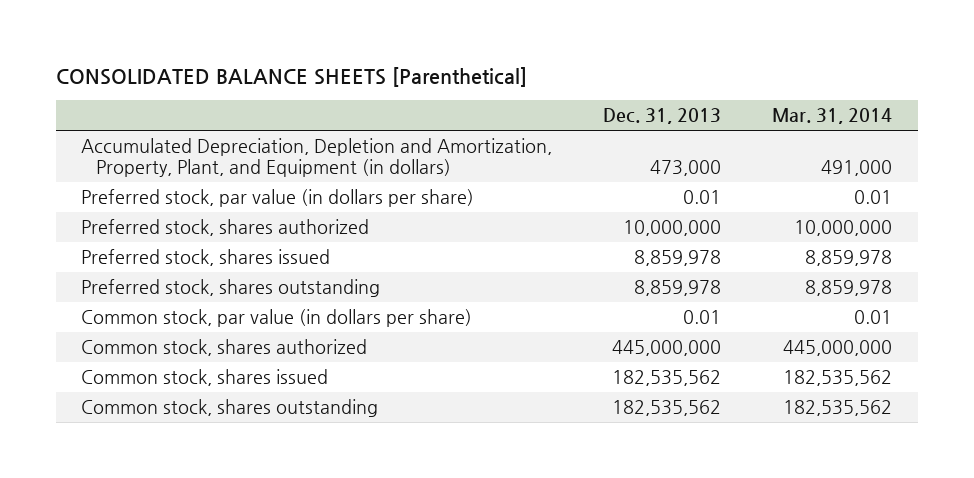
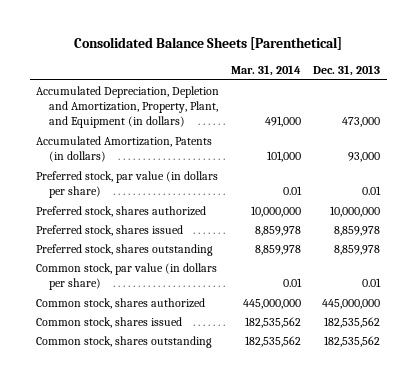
- CONSOLIDATED BALANCE SHEETS [Parenthetical]
+ Consolidated Balance Sheets [Parenthetical]
- | Dec. 31, 2013 | Mar. 31, 2014
+ | Mar. 31, 2014 | Dec. 31, 2013
+ Accumulated Amortization, Patents (in dollars) | 101,000 | 93,000

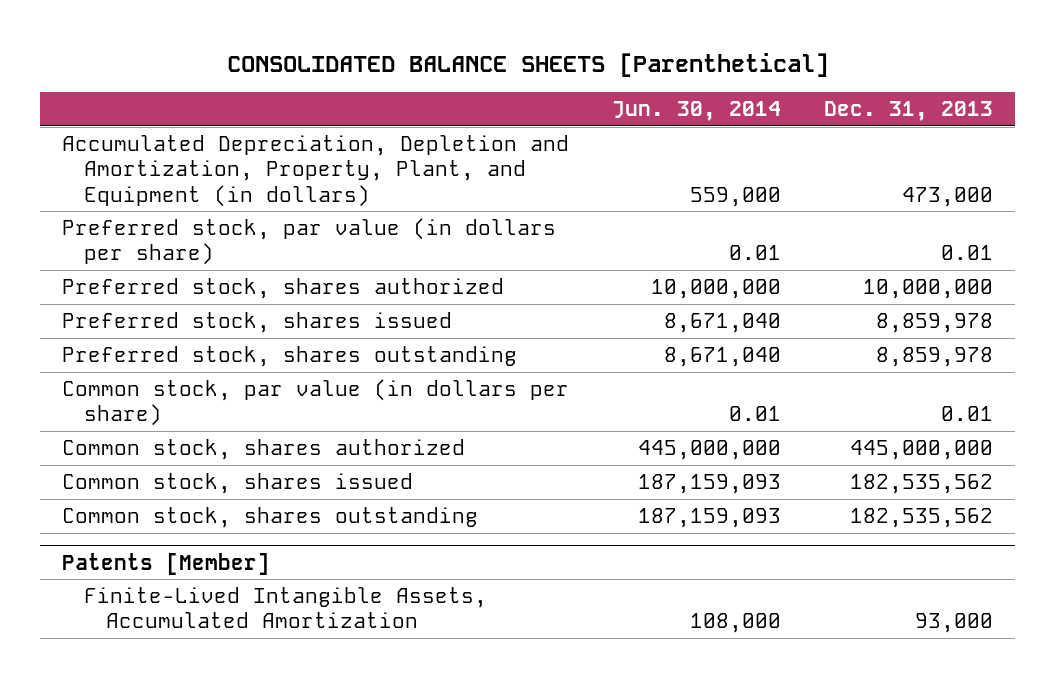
- Consolidated Balance Sheets [Parenthetical]
+ CONSOLIDATED BALANCE SHEETS [Parenthetical]
- | Mar. 31, 2014 | Dec. 31, 2013
+ | Jun. 30, 2014 | Dec. 31, 2013
- Accumulated Amortization, Patents (in dollars) | 101,000 | 93,000
+ Patents [Member]
+ Finite-Lived Intangible Assets, Accumulated Amortization | 108,000 | 93,000

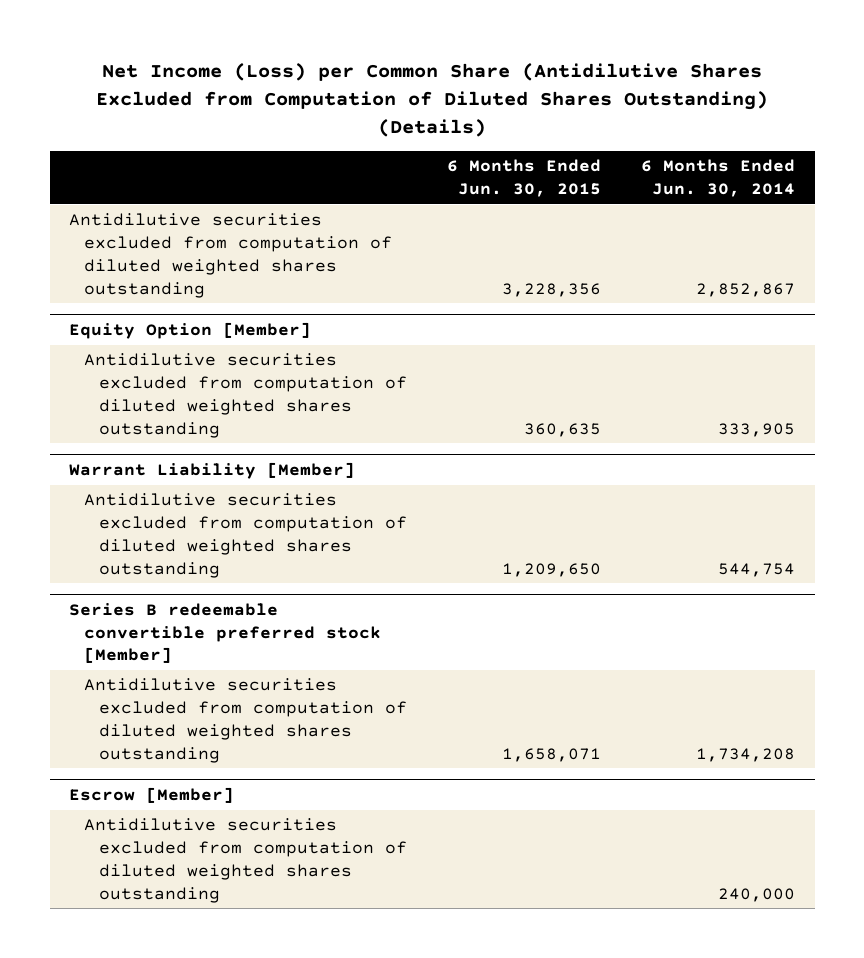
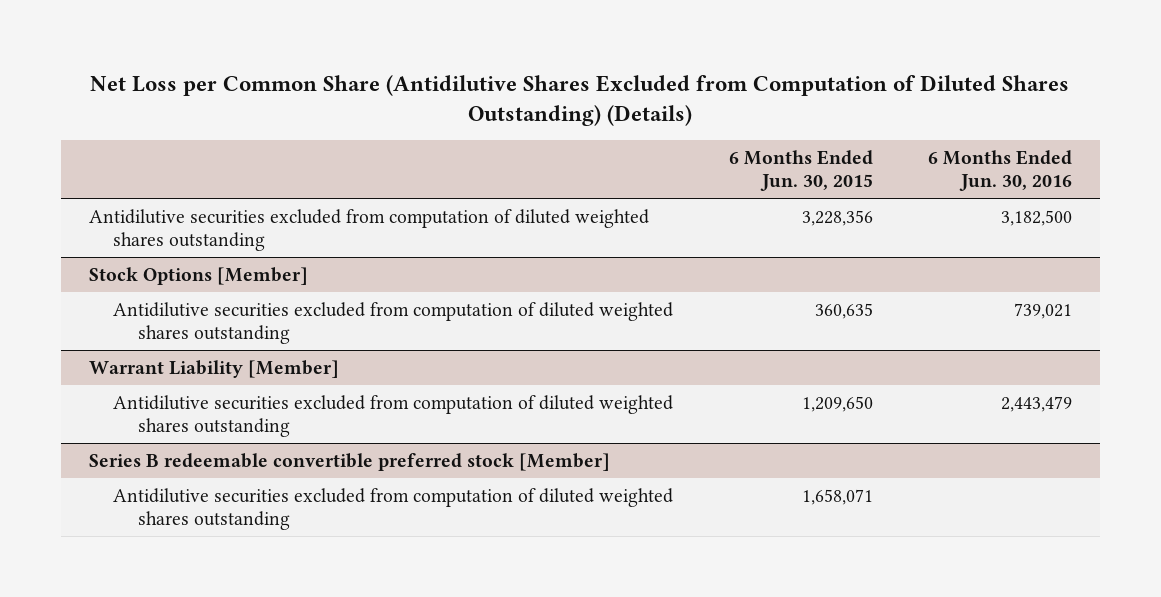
- Net Income (Loss) per Common Share (Antidilutive Shares Excluded from Computation of Diluted Shares Outstanding) (Details)
+ Net Loss per Common Share (Antidilutive Shares Excluded from Computation of Diluted Shares Outstanding) (Details)
- | 6 Months Ended Jun. 30, 2015 | 6 Months Ended Jun. 30, 2014
+ | 6 Months Ended Jun. 30, 2015 | 6 Months Ended Jun. 30, 2016
- Equity Option [Member]
+ Stock Options [Member]
- Escrow [Member]
- Antidilutive securities excluded from computation of diluted weighted shares outstanding | | 240,000

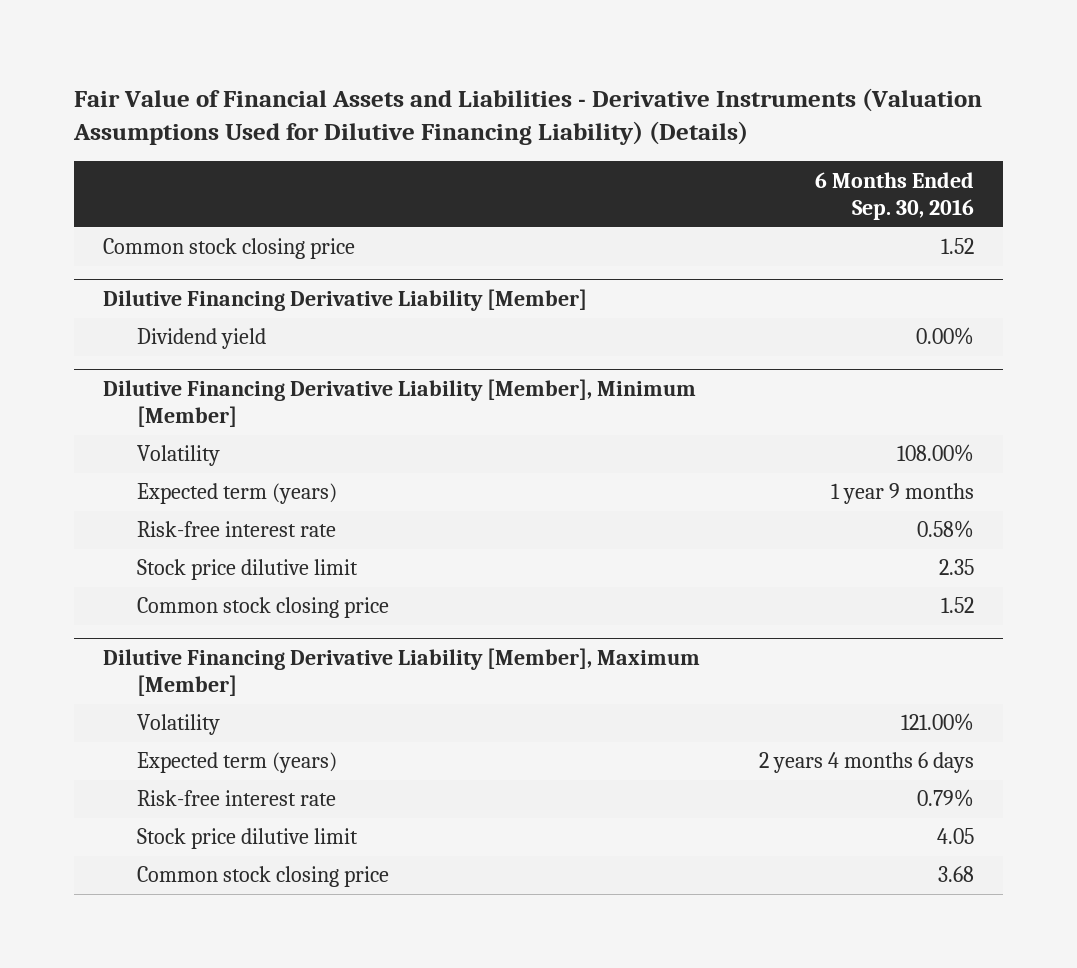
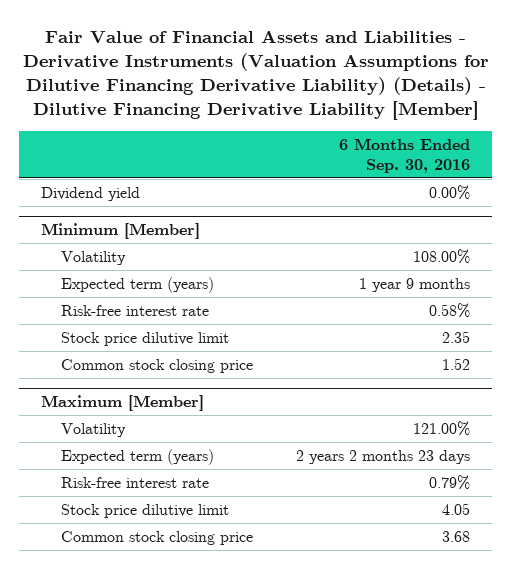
- Fair Value of Financial Assets and Liabilities - Derivative Instruments (Valuation Assumptions Used for Dilutive Financing Liability) (Details)
+ Fair Value of Financial Assets and Liabilities - Derivative Instruments (Valuation Assumptions for Dilutive Financing Derivative Liability) (Details) - Dilutive Financing Derivative Liability [Member]
- Common stock closing price | 1.52
- Dilutive Financing Derivative Liability [Member]
- Dilutive Financing Derivative Liability [Member], Minimum [Member]
+ Minimum [Member]
- Dilutive Financing Derivative Liability [Member], Maximum [Member]
+ Maximum [Member]
- Expected term (years) | 2 years 4 months 6 days
+ Expected term (years) | 2 years 2 months 23 days

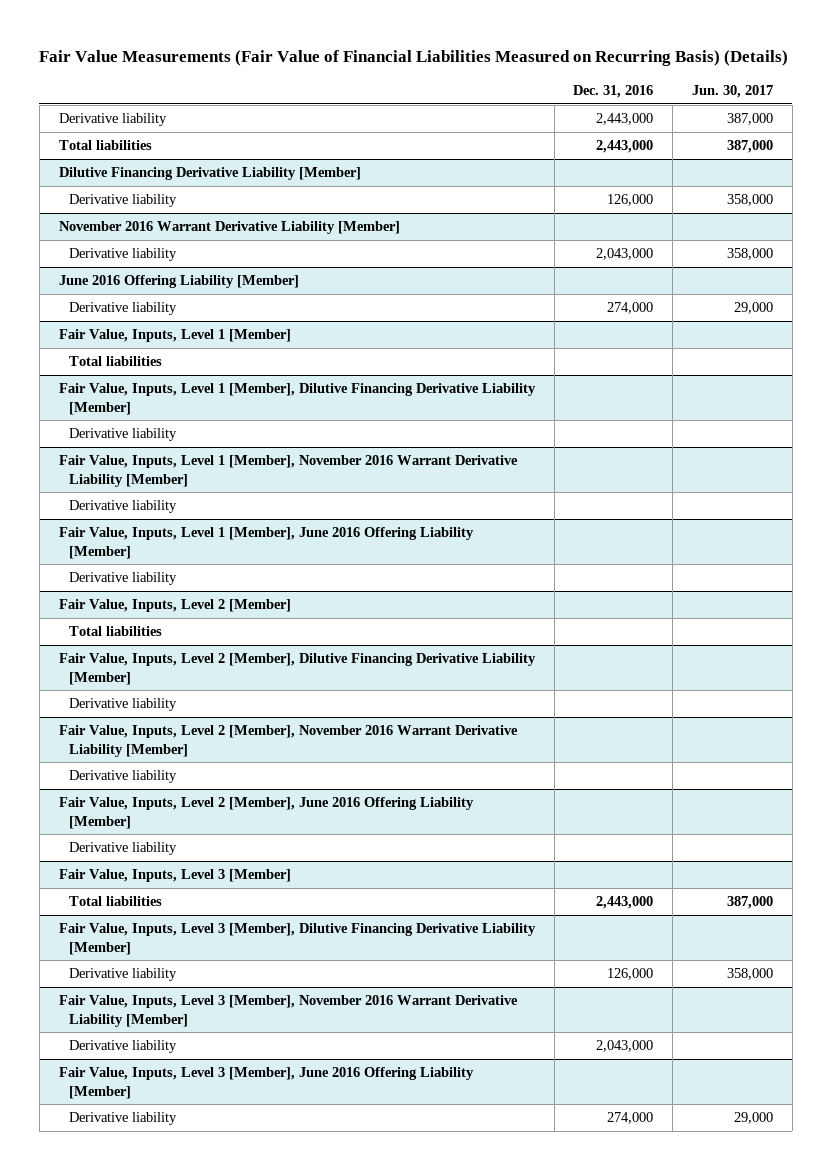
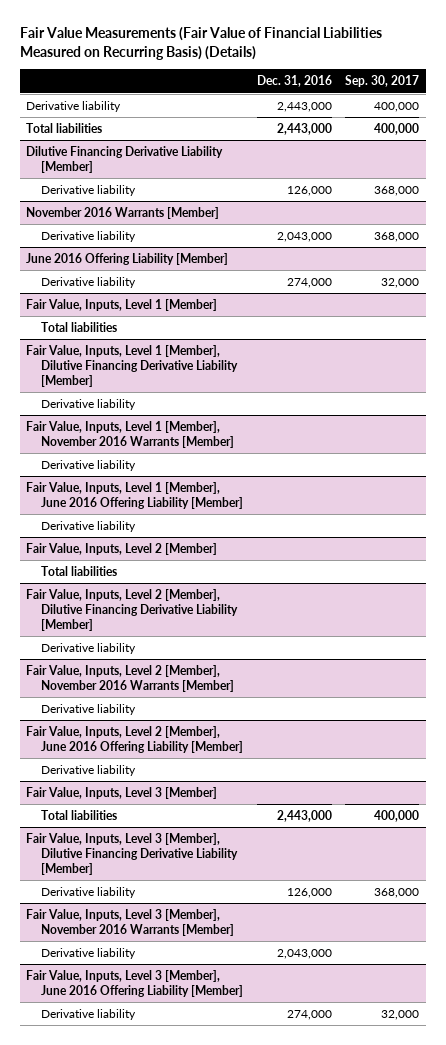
- | Dec. 31, 2016 | Jun. 30, 2017
+ | Dec. 31, 2016 | Sep. 30, 2017
- November 2016 Warrant Derivative Liability [Member]
+ November 2016 Warrants [Member]
- Fair Value, Inputs, Level 1 [Member], November 2016 Warrant Derivative Liability [Member]
+ Fair Value, Inputs, Level 1 [Member], November 2016 Warrants [Member]
- Fair Value, Inputs, Level 2 [Member], November 2016 Warrant Derivative Liability [Member]
+ Fair Value, Inputs, Level 2 [Member], November 2016 Warrants [Member]
- Fair Value, Inputs, Level 3 [Member], November 2016 Warrant Derivative Liability [Member]
+ Fair Value, Inputs, Level 3 [Member], November 2016 Warrants [Member]

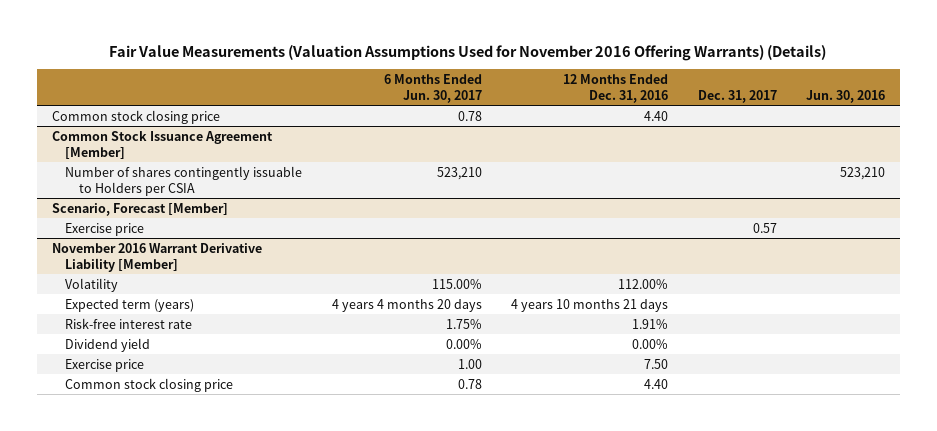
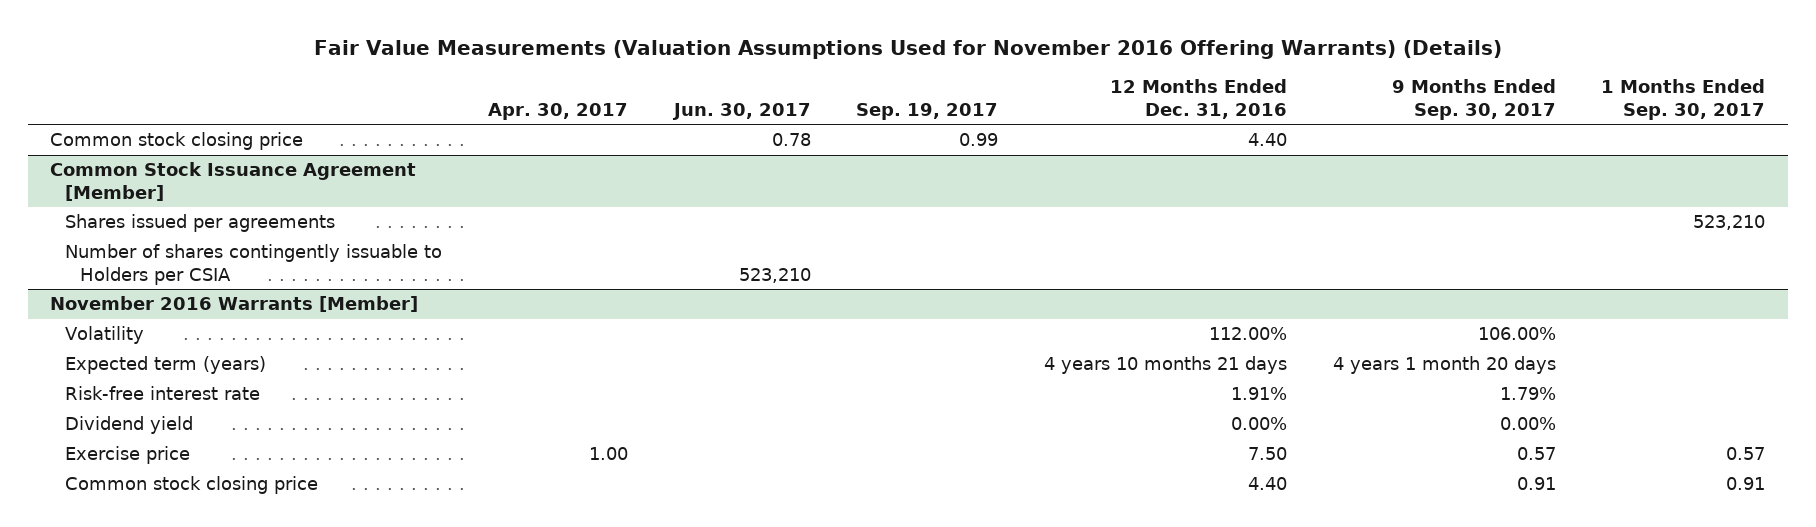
- | 6 Months Ended Jun. 30, 2017 | 12 Months Ended Dec. 31, 2016 | Dec. 31, 2017 | Jun. 30, 2016
+ | Apr. 30, 2017 | Jun. 30, 2017 | Sep. 19, 2017 | 12 Months Ended Dec. 31, 2016 | 9 Months Ended Sep. 30, 2017 | 1 Months Ended Sep. 30, 2017
@ Common Stock Issuance Agreement [Member]
+ Shares issued per agreements | | | | | | 523,210
- Scenario, Forecast [Member]
- Exercise price | | | 0.57 |
- November 2016 Warrant Derivative Liability [Member]
+ November 2016 Warrants [Member]

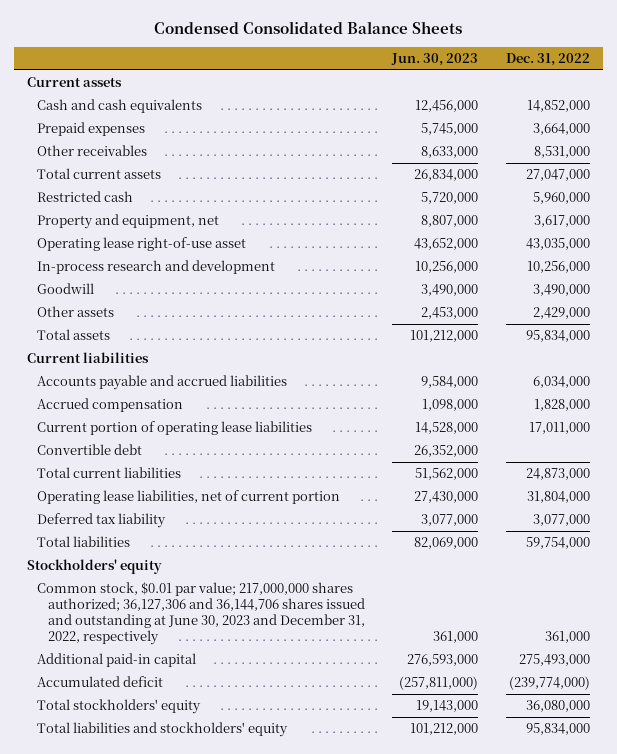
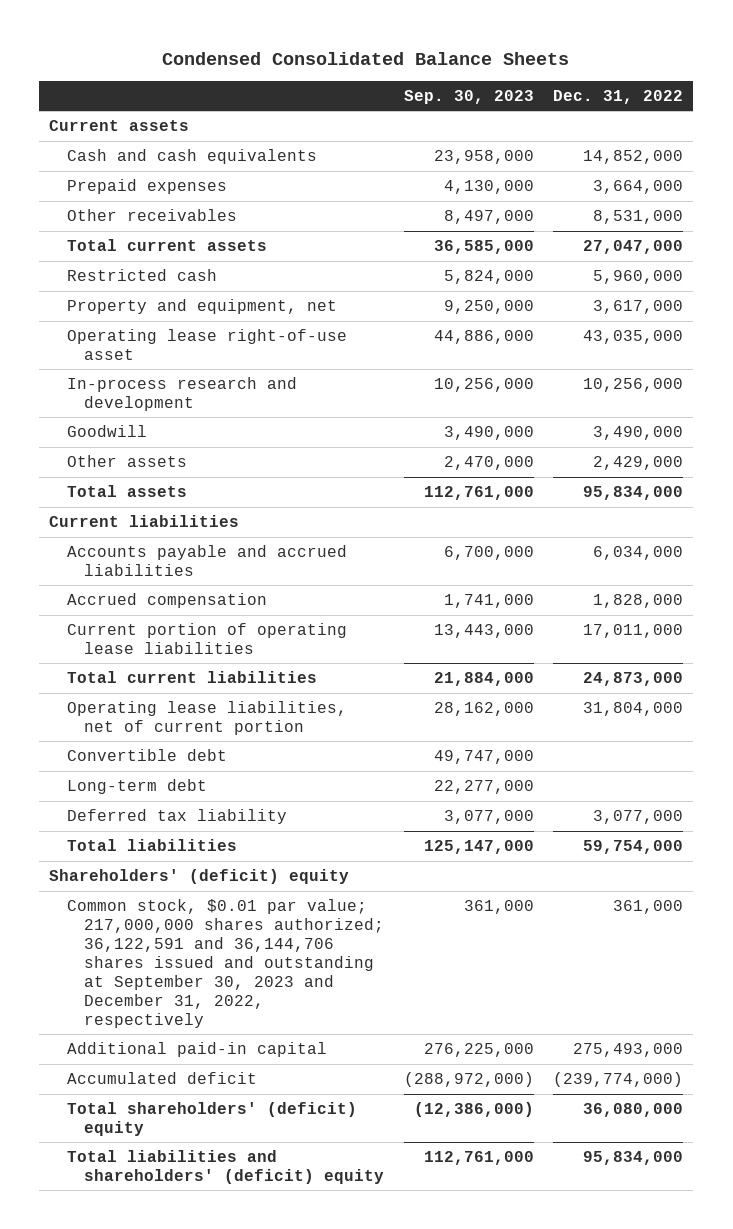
- | Jun. 30, 2023 | Dec. 31, 2022
+ | Sep. 30, 2023 | Dec. 31, 2022
moved down: Convertible debt | 49,747,000 |
+ Long-term debt | 22,277,000 |
- Stockholders' equity
- Common stock, $0.01 par value; 217,000,000 shares authorized; 36,127,306 and 36,144,706 shares issued and outstanding at June 30, 2023 and December 31, 2022, respectively | 361,000 | 361,000
+ Shareholders' (deficit) equity
+ Common stock, $0.01 par value; 217,000,000 shares authorized; 36,122,591 and 36,144,706 shares issued and outstanding at September 30, 2023 and December 31, 2022, respectively | 361,000 | 361,000
- Total stockholders' equity | 19,143,000 | 36,080,000
- Total liabilities and stockholders' equity | 101,212,000 | 95,834,000
+ Total shareholders' (deficit) equity | (12,386,000) | 36,080,000
+ Total liabilities and shareholders' (deficit) equity | 112,761,000 | 95,834,000

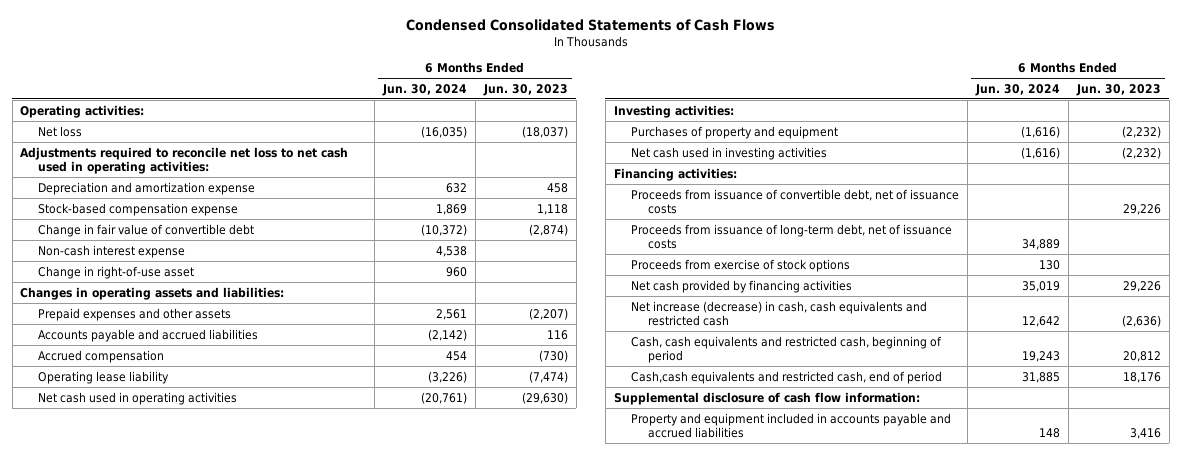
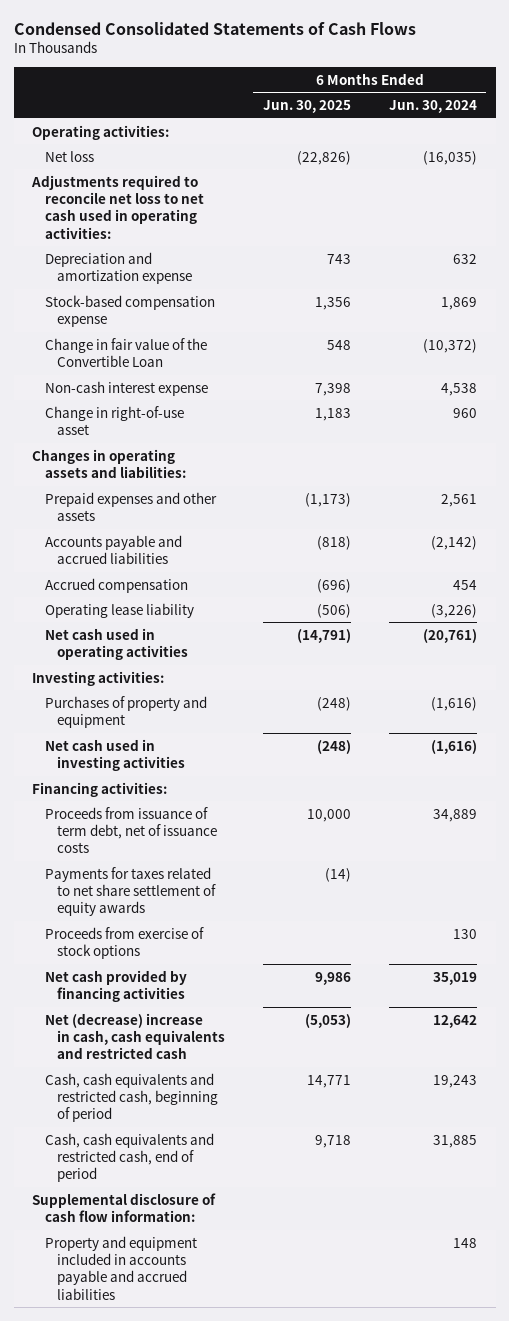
- | 6 Months Ended Jun. 30, 2024 | 6 Months Ended Jun. 30, 2023
+ | 6 Months Ended Jun. 30, 2025 | 6 Months Ended Jun. 30, 2024
- Change in fair value of convertible debt | (10,372) | (2,874)
+ Change in fair value of the Convertible Loan | 548 | (10,372)
- Proceeds from issuance of convertible debt, net of issuance costs | | 29,226
- Proceeds from issuance of long-term debt, net of issuance costs | 34,889 |
+ Proceeds from issuance of term debt, net of issuance costs | 10,000 | 34,889
+ Payments for taxes related to net share settlement of equity awards | (14) |
- Net increase (decrease) in cash, cash equivalents and restricted cash | 12,642 | (2,636)
+ Net (decrease) increase in cash, cash equivalents and restricted cash | (5,053) | 12,642
- Cash,cash equivalents and restricted cash, end of period | 31,885 | 18,176
+ Cash, cash equivalents and restricted cash, end of period | 9,718 | 31,885

